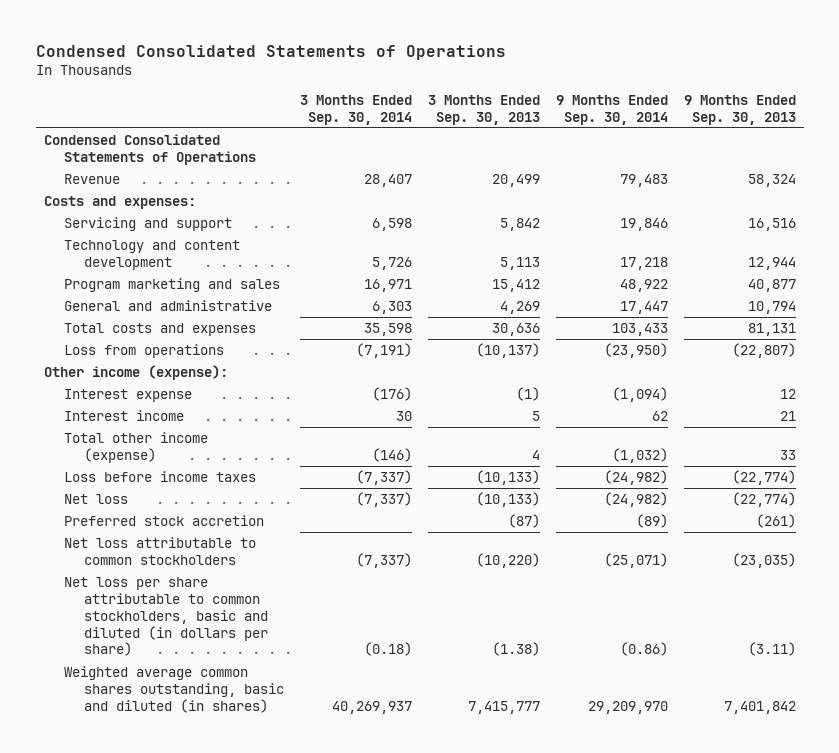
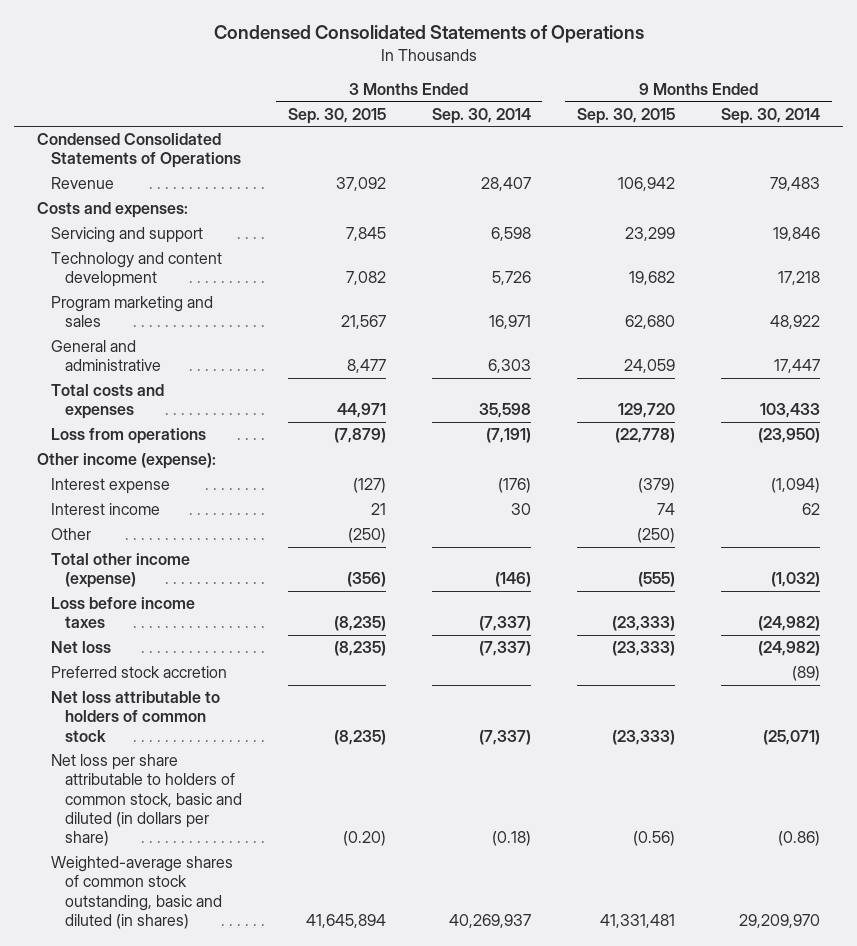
- | 3 Months Ended Sep. 30, 2014 | 3 Months Ended Sep. 30, 2013 | 9 Months Ended Sep. 30, 2014 | 9 Months Ended Sep. 30, 2013
+ | 3 Months Ended Sep. 30, 2015 | 3 Months Ended Sep. 30, 2014 | 9 Months Ended Sep. 30, 2015 | 9 Months Ended Sep. 30, 2014
+ Other | (250) | | (250) |
- Net loss attributable to common stockholders | (7,337) | (10,220) | (25,071) | (23,035)
- Net loss per share attributable to common stockholders, basic and diluted (in dollars per share) | (0.18) | (1.38) | (0.86) | (3.11)
- Weighted average common shares outstanding, basic and diluted (in shares) | 40,269,937 | 7,415,777 | 29,209,970 | 7,401,842
+ Net loss attributable to holders of common stock | (8,235) | (7,337) | (23,333) | (25,071)
+ Net loss per share attributable to holders of common stock, basic and diluted (in dollars per share) | (0.20) | (0.18) | (0.56) | (0.86)
+ Weighted-average shares of common stock outstanding, basic and diluted (in shares) | 41,645,894 | 40,269,937 | 41,331,481 | 29,209,970

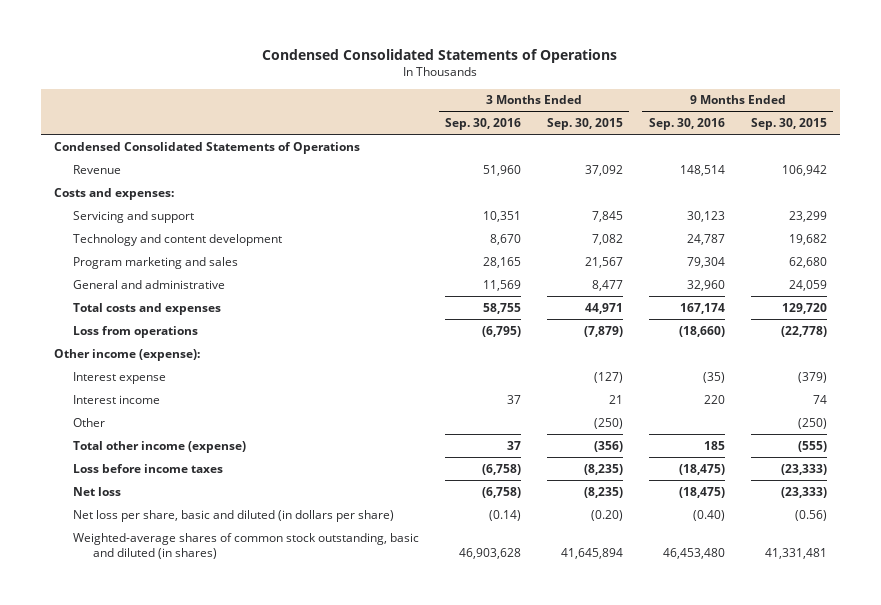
- | 3 Months Ended Sep. 30, 2015 | 3 Months Ended Sep. 30, 2014 | 9 Months Ended Sep. 30, 2015 | 9 Months Ended Sep. 30, 2014
+ | 3 Months Ended Sep. 30, 2016 | 3 Months Ended Sep. 30, 2015 | 9 Months Ended Sep. 30, 2016 | 9 Months Ended Sep. 30, 2015
- Preferred stock accretion | | | | (89)
- Net loss attributable to holders of common stock | (8,235) | (7,337) | (23,333) | (25,071)
- Net loss per share attributable to holders of common stock, basic and diluted (in dollars per share) | (0.20) | (0.18) | (0.56) | (0.86)
+ Net loss per share, basic and diluted (in dollars per share) | (0.14) | (0.20) | (0.40) | (0.56)

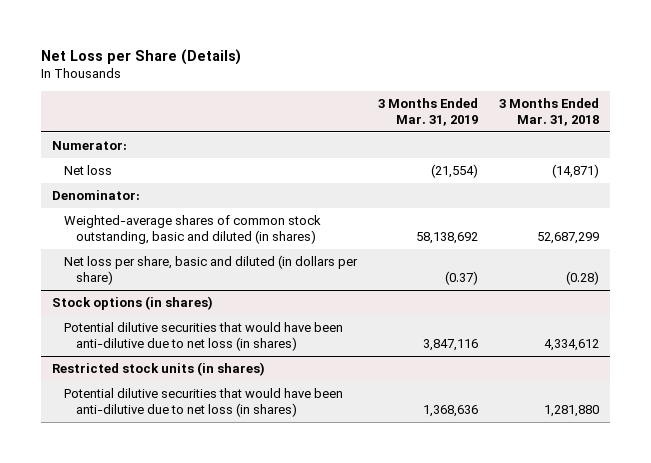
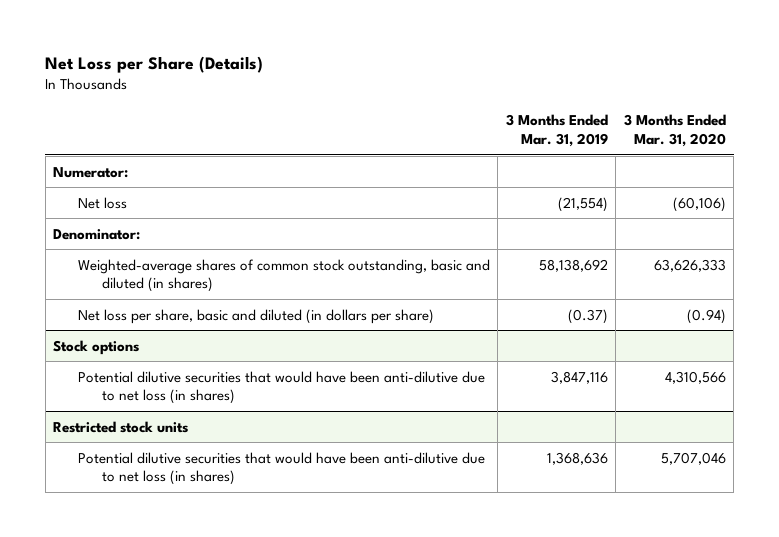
- | 3 Months Ended Mar. 31, 2019 | 3 Months Ended Mar. 31, 2018
+ | 3 Months Ended Mar. 31, 2019 | 3 Months Ended Mar. 31, 2020
- Stock options (in shares)
+ Stock options
- Restricted stock units (in shares)
+ Restricted stock units

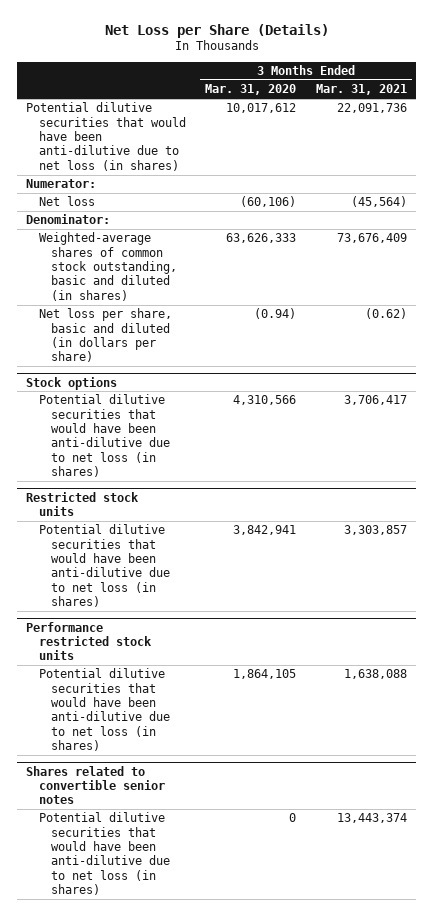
- | 3 Months Ended Mar. 31, 2019 | 3 Months Ended Mar. 31, 2020
+ | 3 Months Ended Mar. 31, 2020 | 3 Months Ended Mar. 31, 2021
+ Potential dilutive securities that would have been anti-dilutive due to net loss (in shares) | 10,017,612 | 22,091,736
@ Restricted stock units
- Potential dilutive securities that would have been anti-dilutive due to net loss (in shares) | 1,368,636 | 5,707,046
+ Potential dilutive securities that would have been anti-dilutive due to net loss (in shares) | 3,842,941 | 3,303,857
+ Performance restricted stock units
+ Potential dilutive securities that would have been anti-dilutive due to net loss (in shares) | 1,864,105 | 1,638,088
+ Shares related to convertible senior notes
+ Potential dilutive securities that would have been anti-dilutive due to net loss (in shares) | 0 | 13,443,374

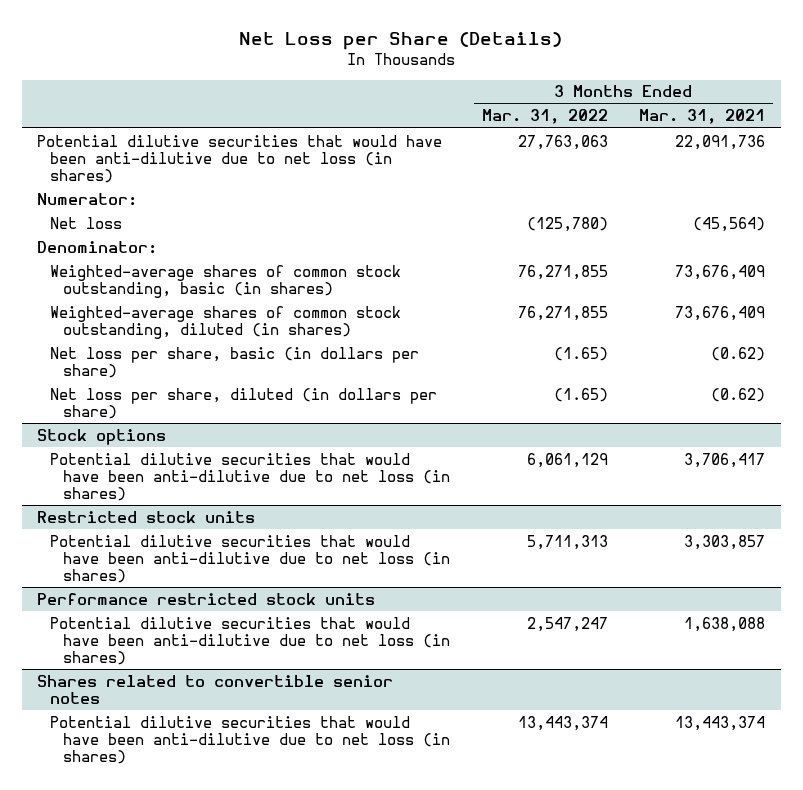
- | 3 Months Ended Mar. 31, 2020 | 3 Months Ended Mar. 31, 2021
+ | 3 Months Ended Mar. 31, 2022 | 3 Months Ended Mar. 31, 2021
- Weighted-average shares of common stock outstanding, basic and diluted (in shares) | 63,626,333 | 73,676,409
- Net loss per share, basic and diluted (in dollars per share) | (0.94) | (0.62)
+ Weighted-average shares of common stock outstanding, basic (in shares) | 76,271,855 | 73,676,409
+ Weighted-average shares of common stock outstanding, diluted (in shares) | 76,271,855 | 73,676,409
+ Net loss per share, basic (in dollars per share) | (1.65) | (0.62)
+ Net loss per share, diluted (in dollars per share) | (1.65) | (0.62)

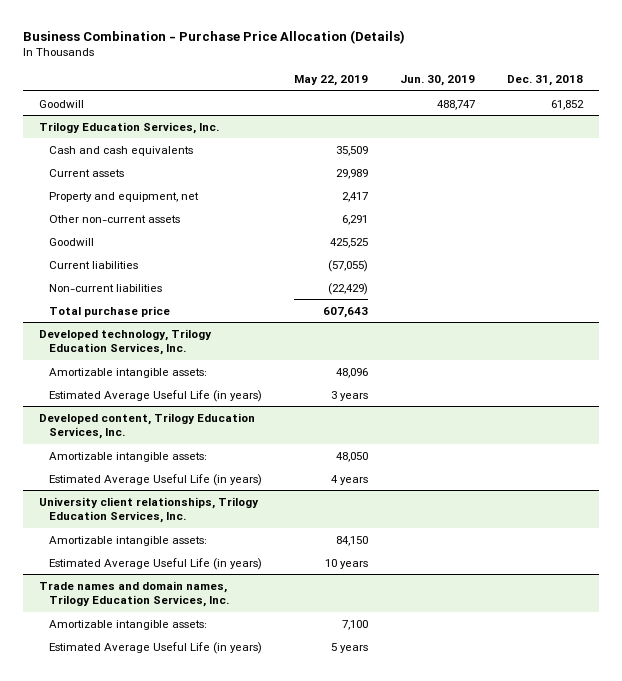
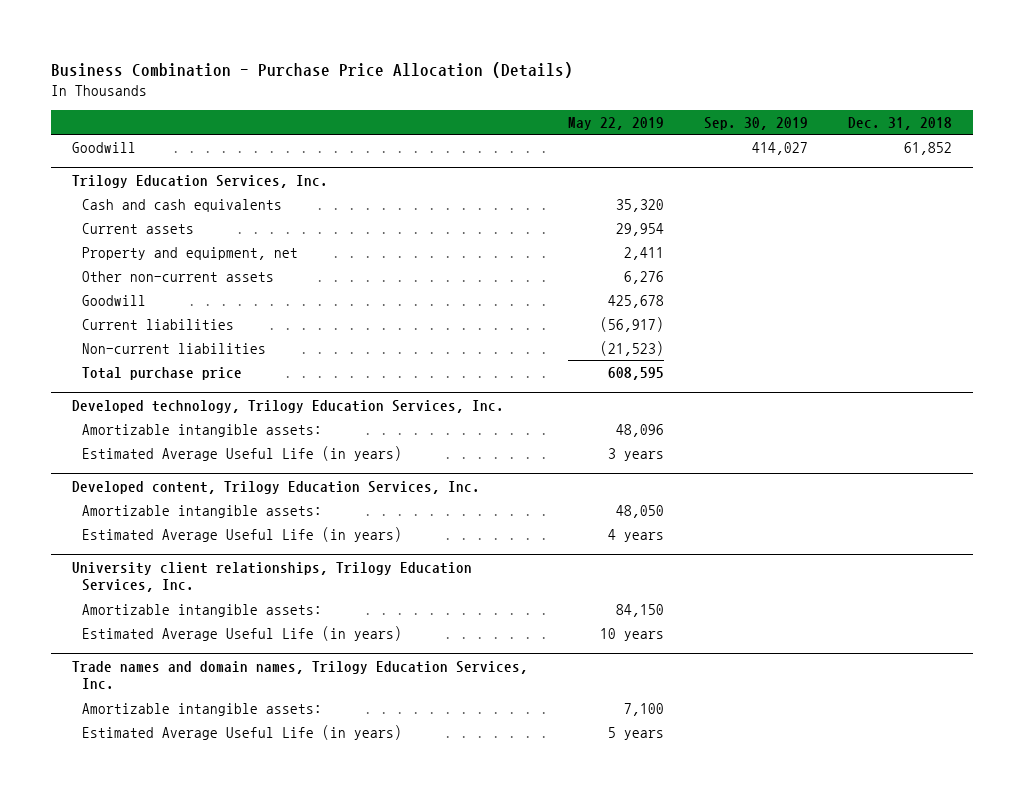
- | May 22, 2019 | Jun. 30, 2019 | Dec. 31, 2018
+ | May 22, 2019 | Sep. 30, 2019 | Dec. 31, 2018
@ Trilogy Education Services, Inc.
- Cash and cash equivalents | 35,509 | |
- Current assets | 29,989 | |
- Property and equipment, net | 2,417 | |
- Other non-current assets | 6,291 | |
- Goodwill | 425,525 | |
- Current liabilities | (57,055) | |
- Non-current liabilities | (22,429) | |
- Total purchase price | 607,643 | |
+ Cash and cash equivalents | 35,320 | |
+ Current assets | 29,954 | |
+ Property and equipment, net | 2,411 | |
+ Other non-current assets | 6,276 | |
+ Goodwill | 425,678 | |
+ Current liabilities | (56,917) | |
+ Non-current liabilities | (21,523) | |
+ Total purchase price | 608,595 | |

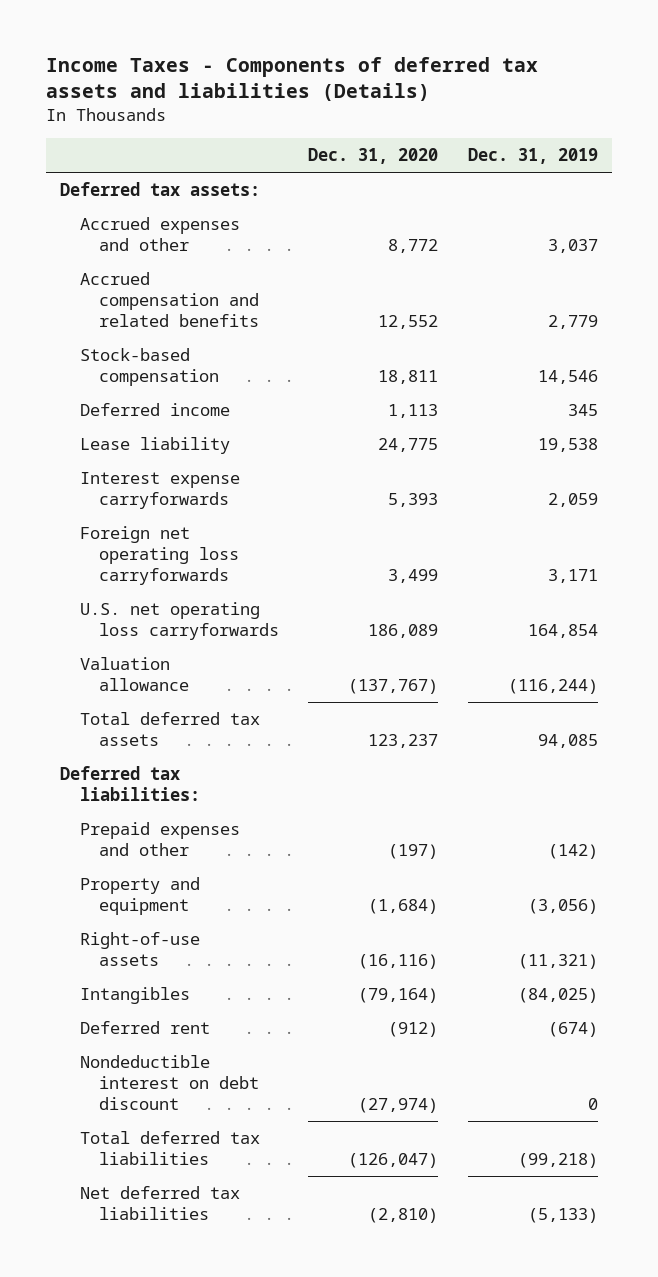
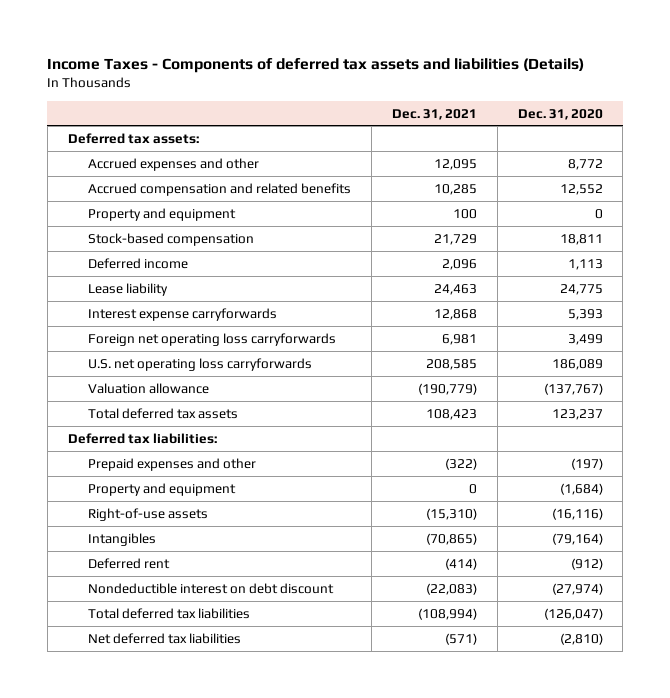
- | Dec. 31, 2020 | Dec. 31, 2019
+ | Dec. 31, 2021 | Dec. 31, 2020
+ Property and equipment | 100 | 0

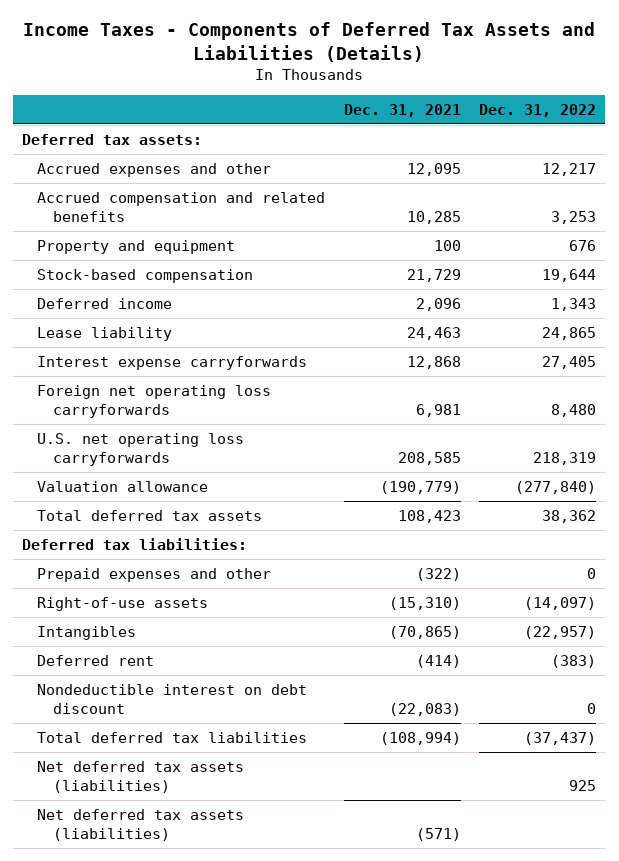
- Income Taxes - Components of deferred tax assets and liabilities (Details)
+ Income Taxes - Components of Deferred Tax Assets and Liabilities (Details)
- | Dec. 31, 2021 | Dec. 31, 2020
+ | Dec. 31, 2021 | Dec. 31, 2022
- Property and equipment | 0 | (1,684)
- Net deferred tax liabilities | (571) | (2,810)
+ Net deferred tax assets (liabilities) | | 925
+ Net deferred tax assets (liabilities) | (571) |

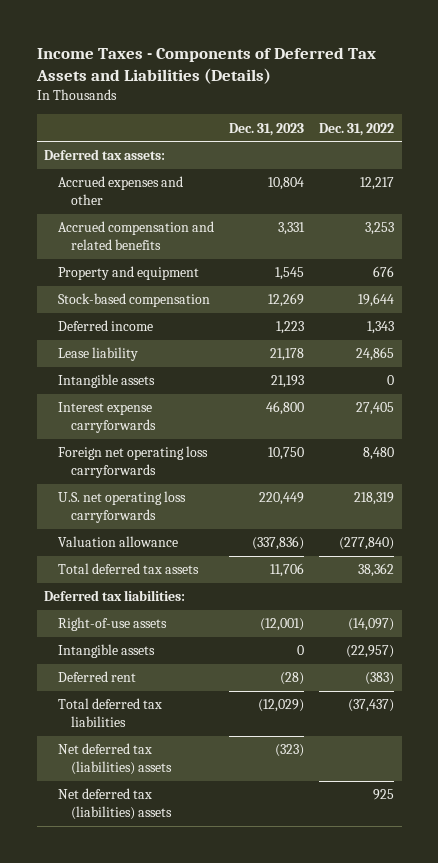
- | Dec. 31, 2021 | Dec. 31, 2022
+ | Dec. 31, 2023 | Dec. 31, 2022
+ Intangible assets | 21,193 | 0
- Prepaid expenses and other | (322) | 0
- Intangibles | (70,865) | (22,957)
+ Intangible assets | 0 | (22,957)
- Nondeductible interest on debt discount | (22,083) | 0
- Net deferred tax assets (liabilities) | | 925
- Net deferred tax assets (liabilities) | (571) |
+ Net deferred tax (liabilities) assets | (323) |
+ Net deferred tax (liabilities) assets | | 925

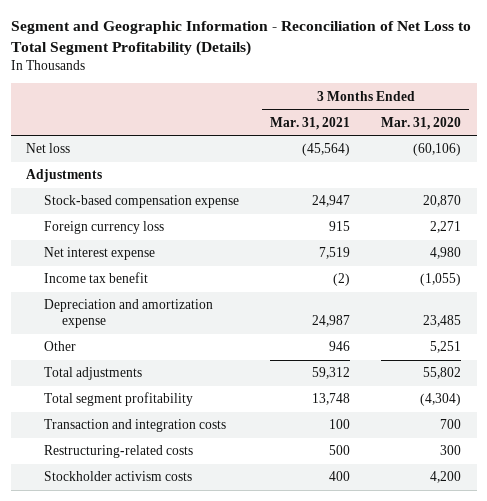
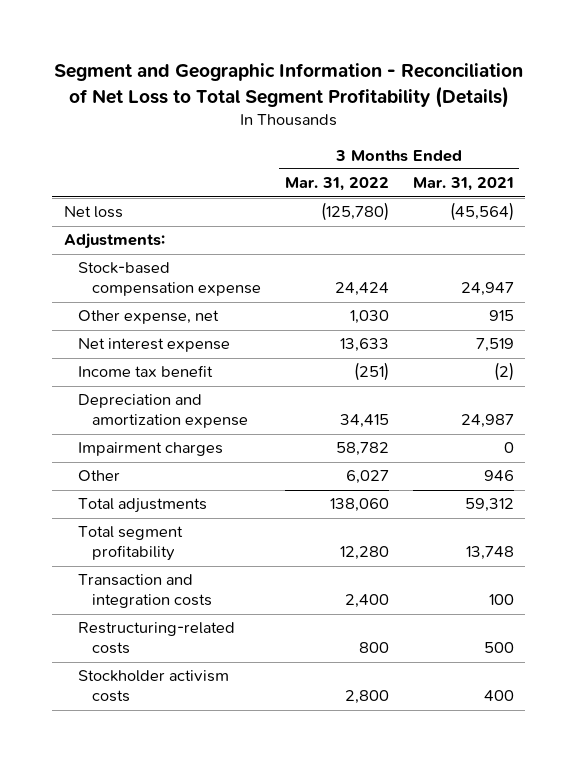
- | 3 Months Ended Mar. 31, 2021 | 3 Months Ended Mar. 31, 2020
+ | 3 Months Ended Mar. 31, 2022 | 3 Months Ended Mar. 31, 2021
- Adjustments
+ Adjustments:
- Foreign currency loss | 915 | 2,271
+ Other expense, net | 1,030 | 915
+ Impairment charges | 58,782 | 0

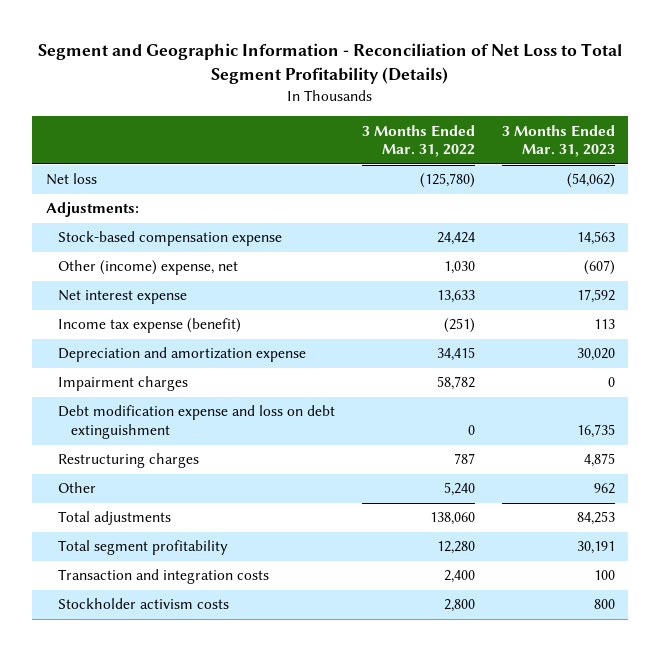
- | 3 Months Ended Mar. 31, 2022 | 3 Months Ended Mar. 31, 2021
+ | 3 Months Ended Mar. 31, 2022 | 3 Months Ended Mar. 31, 2023
- Other expense, net | 1,030 | 915
+ Other (income) expense, net | 1,030 | (607)
- Income tax benefit | (251) | (2)
+ Income tax expense (benefit) | (251) | 113
- Other | 6,027 | 946
+ Debt modification expense and loss on debt extinguishment | 0 | 16,735
+ Restructuring charges | 787 | 4,875
+ Other | 5,240 | 962
- Restructuring-related costs | 800 | 500

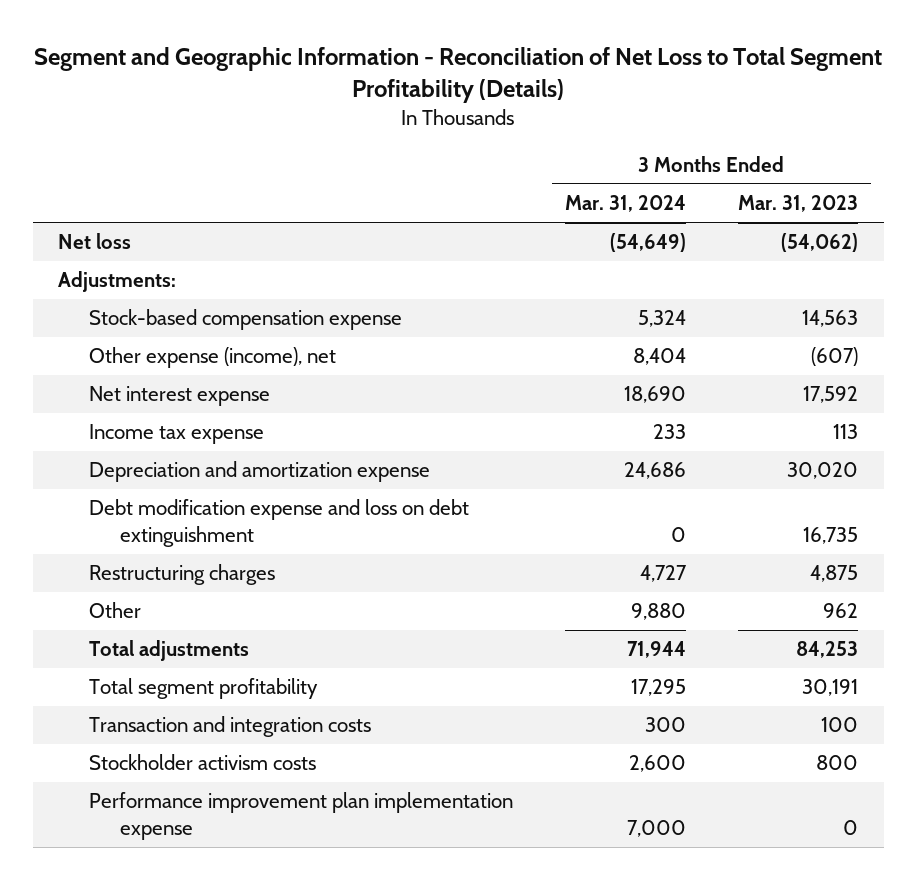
- | 3 Months Ended Mar. 31, 2022 | 3 Months Ended Mar. 31, 2023
+ | 3 Months Ended Mar. 31, 2024 | 3 Months Ended Mar. 31, 2023
- Other (income) expense, net | 1,030 | (607)
+ Other expense (income), net | 8,404 | (607)
- Income tax expense (benefit) | (251) | 113
+ Income tax expense | 233 | 113
- Impairment charges | 58,782 | 0
+ Performance improvement plan implementation expense | 7,000 | 0

